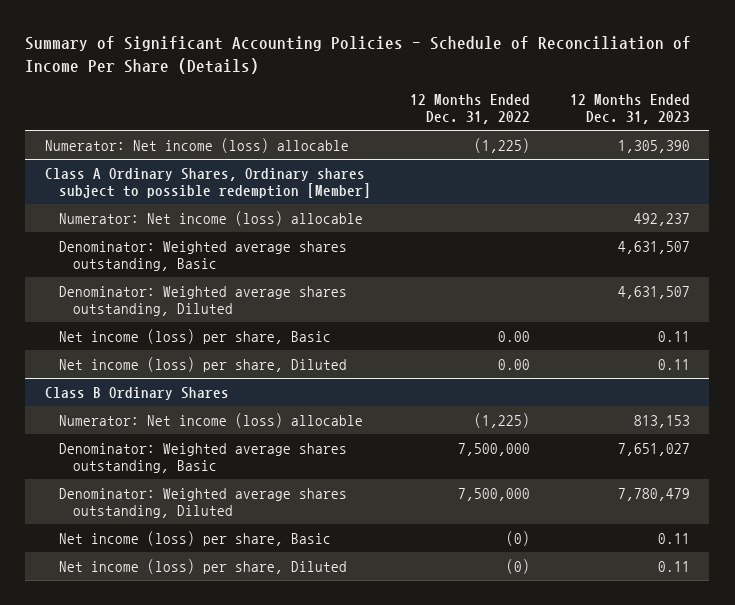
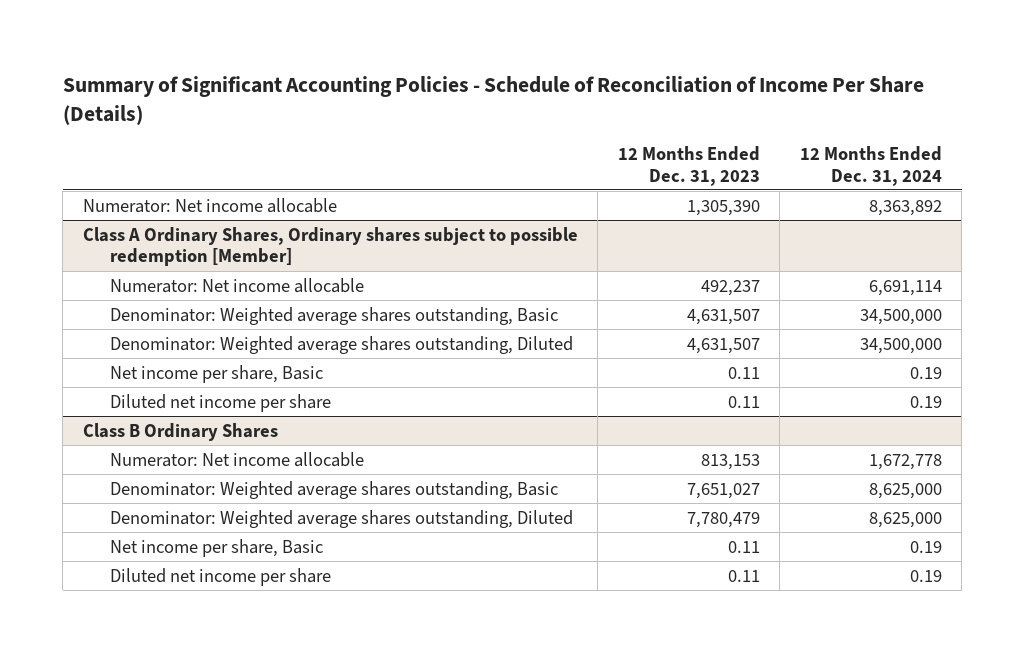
- | 12 Months Ended Dec. 31, 2022 | 12 Months Ended Dec. 31, 2023
+ | 12 Months Ended Dec. 31, 2023 | 12 Months Ended Dec. 31, 2024
- Numerator: Net income (loss) allocable | (1,225) | 1,305,390
+ Numerator: Net income allocable | 1,305,390 | 8,363,892
@ Class A Ordinary Shares, Ordinary shares subject to possible redemption [Member]
- Numerator: Net income (loss) allocable | | 492,237
+ Numerator: Net income allocable | 492,237 | 6,691,114
- Net income (loss) per share, Basic | 0.00 | 0.11
- Net income (loss) per share, Diluted | 0.00 | 0.11
+ Net income per share, Basic | 0.11 | 0.19
+ Diluted net income per share | 0.11 | 0.19
@ Class B Ordinary Shares
- Numerator: Net income (loss) allocable | (1,225) | 813,153
+ Numerator: Net income allocable | 813,153 | 1,672,778
- Net income (loss) per share, Basic | (0) | 0.11
- Net income (loss) per share, Diluted | (0) | 0.11
+ Net income per share, Basic | 0.11 | 0.19
+ Diluted net income per share | 0.11 | 0.19

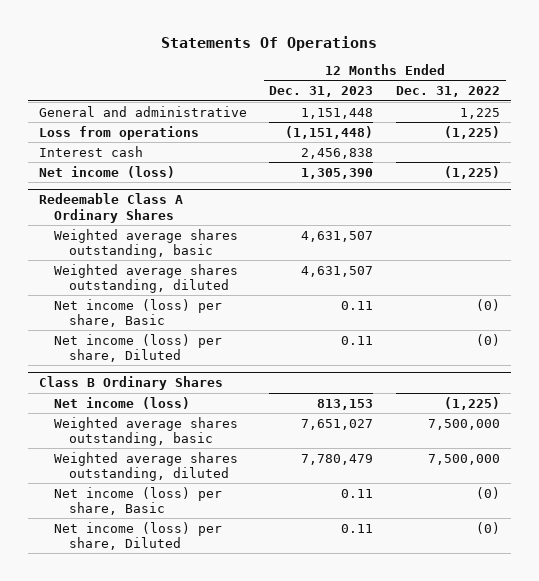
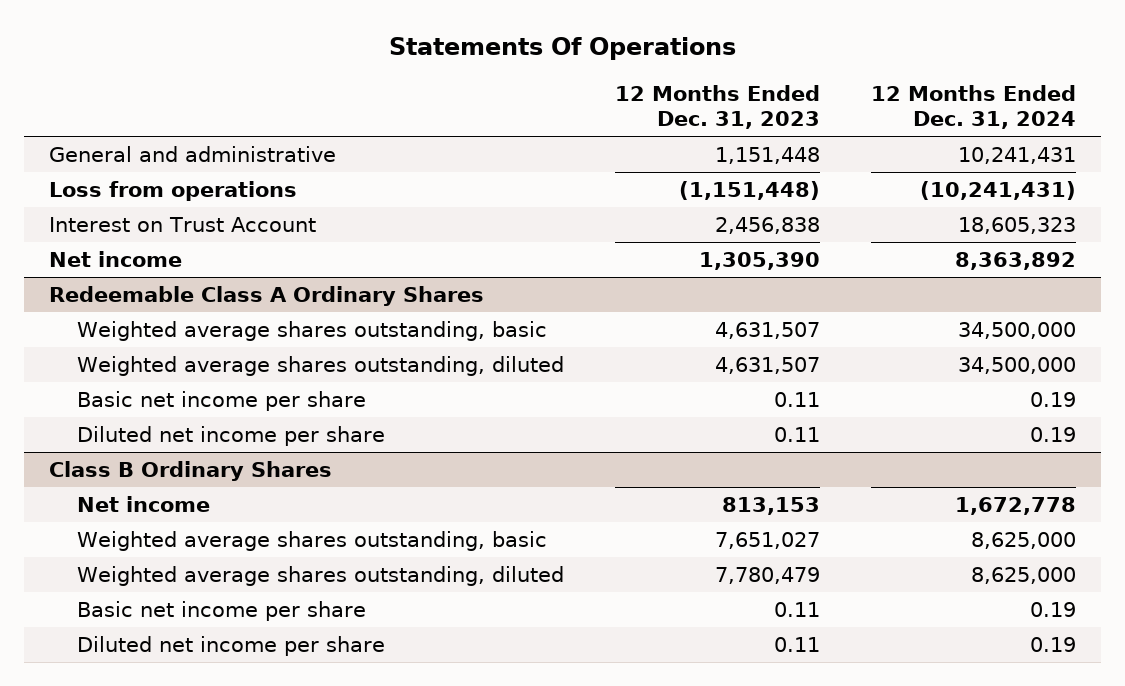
- | 12 Months Ended Dec. 31, 2023 | 12 Months Ended Dec. 31, 2022
+ | 12 Months Ended Dec. 31, 2023 | 12 Months Ended Dec. 31, 2024
- Interest cash | 2,456,838 |
- Net income (loss) | 1,305,390 | (1,225)
+ Interest on Trust Account | 2,456,838 | 18,605,323
+ Net income | 1,305,390 | 8,363,892
@ Redeemable Class A Ordinary Shares
- Net income (loss) per share, Basic | 0.11 | (0)
- Net income (loss) per share, Diluted | 0.11 | (0)
+ Basic net income per share | 0.11 | 0.19
+ Diluted net income per share | 0.11 | 0.19
@ Class B Ordinary Shares
- Net income (loss) | 813,153 | (1,225)
+ Net income | 813,153 | 1,672,778
- Net income (loss) per share, Basic | 0.11 | (0)
- Net income (loss) per share, Diluted | 0.11 | (0)
+ Basic net income per share | 0.11 | 0.19
+ Diluted net income per share | 0.11 | 0.19

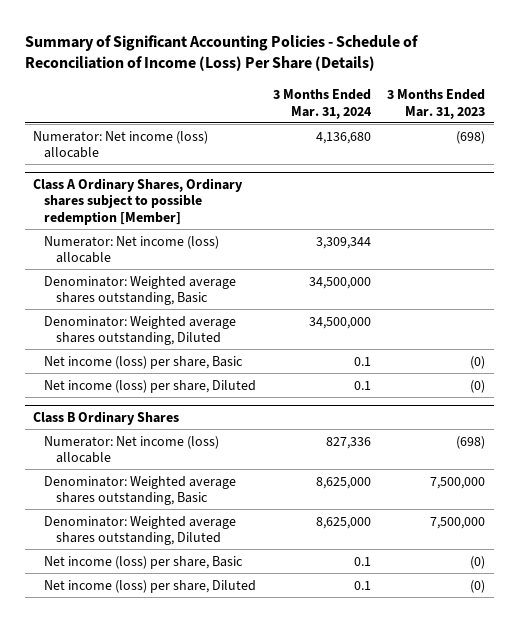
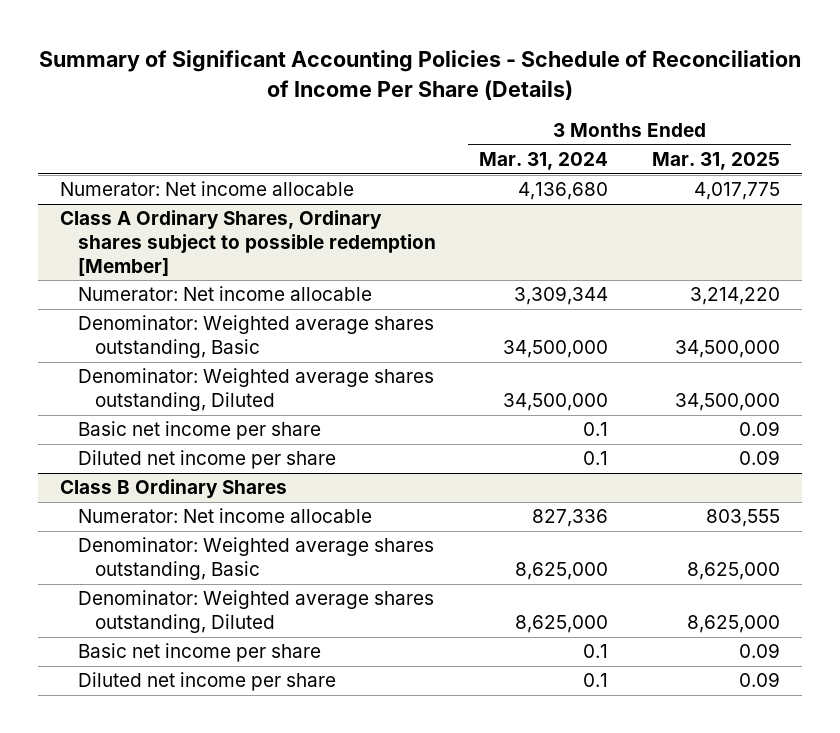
- Summary of Significant Accounting Policies - Schedule of Reconciliation of Income (Loss) Per Share (Details)
+ Summary of Significant Accounting Policies - Schedule of Reconciliation of Income Per Share (Details)
- | 3 Months Ended Mar. 31, 2024 | 3 Months Ended Mar. 31, 2023
+ | 3 Months Ended Mar. 31, 2024 | 3 Months Ended Mar. 31, 2025
- Numerator: Net income (loss) allocable | 4,136,680 | (698)
+ Numerator: Net income allocable | 4,136,680 | 4,017,775
@ Class A Ordinary Shares, Ordinary shares subject to possible redemption [Member]
- Numerator: Net income (loss) allocable | 3,309,344 |
+ Numerator: Net income allocable | 3,309,344 | 3,214,220
- Net income (loss) per share, Basic | 0.1 | (0)
- Net income (loss) per share, Diluted | 0.1 | (0)
+ Basic net income per share | 0.1 | 0.09
+ Diluted net income per share | 0.1 | 0.09
@ Class B Ordinary Shares
- Numerator: Net income (loss) allocable | 827,336 | (698)
+ Numerator: Net income allocable | 827,336 | 803,555
- Net income (loss) per share, Basic | 0.1 | (0)
- Net income (loss) per share, Diluted | 0.1 | (0)
+ Basic net income per share | 0.1 | 0.09
+ Diluted net income per share | 0.1 | 0.09

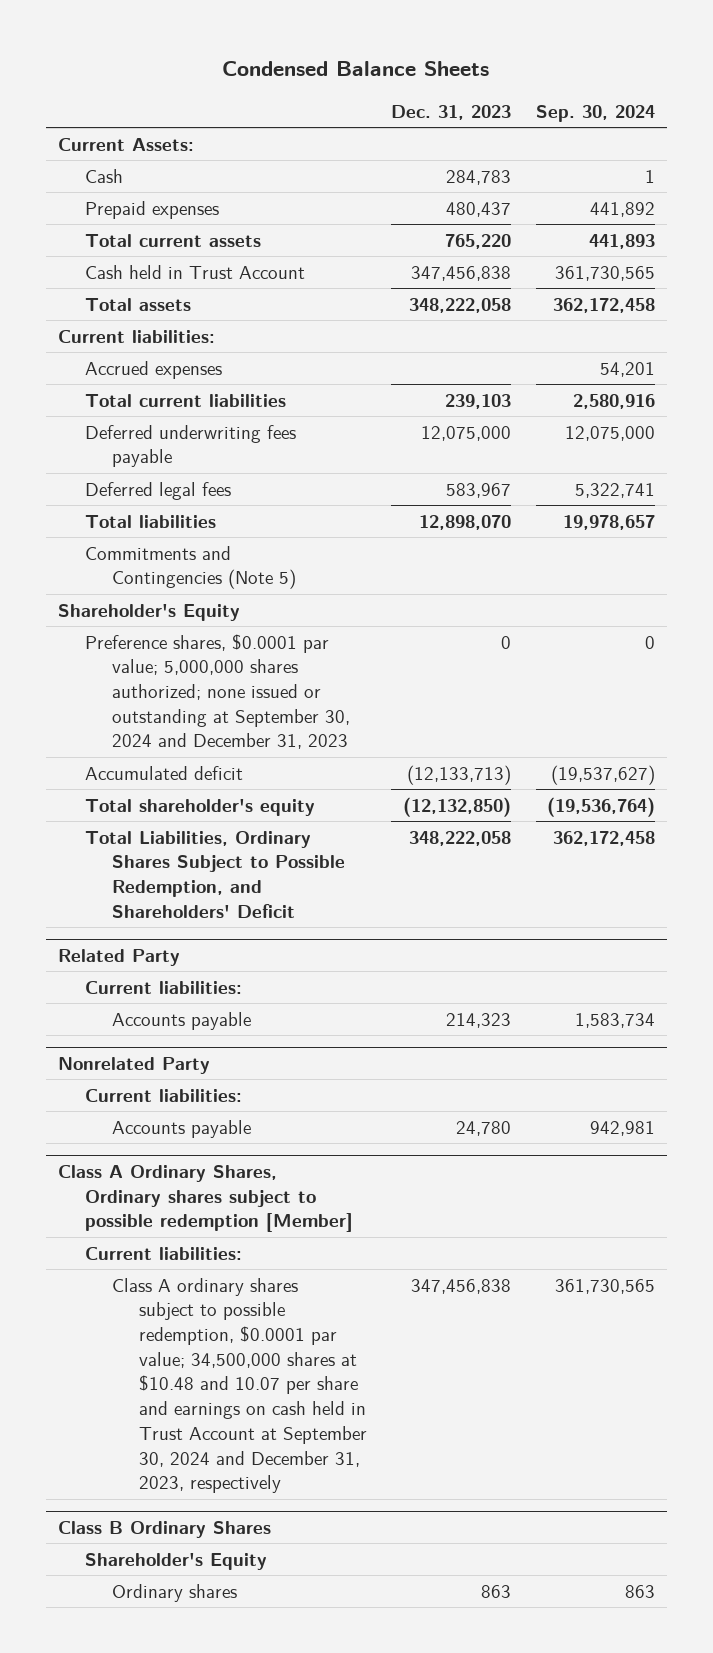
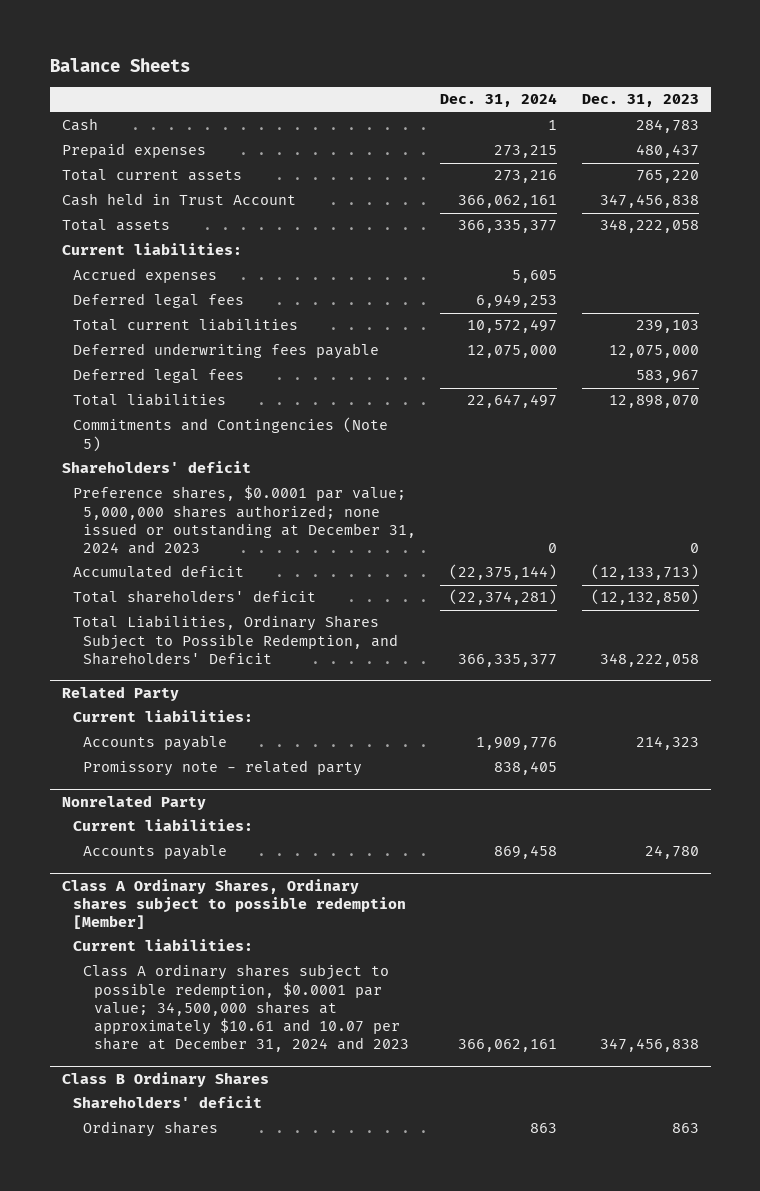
- Condensed Balance Sheets
+ Balance Sheets
- | Dec. 31, 2023 | Sep. 30, 2024
+ | Dec. 31, 2024 | Dec. 31, 2023
- Current Assets:
+ Deferred legal fees | 6,949,253 |
- Shareholder's Equity
- Preference shares, $0.0001 par value; 5,000,000 shares authorized; none issued or outstanding at September 30, 2024 and December 31, 2023 | 0 | 0
+ Shareholders' deficit
+ Preference shares, $0.0001 par value; 5,000,000 shares authorized; none issued or outstanding at December 31, 2024 and 2023 | 0 | 0
- Total shareholder's equity | (12,132,850) | (19,536,764)
+ Total shareholders' deficit | (22,374,281) | (12,132,850)
@ Related Party
+ Promissory note - related party | 838,405 |
@ Class A Ordinary Shares, Ordinary shares subject to possible redemption [Member]
- Class A ordinary shares subject to possible redemption, $0.0001 par value; 34,500,000 shares at $10.48 and 10.07 per share and earnings on cash held in Trust Account at September 30, 2024 and December 31, 2023, respectively | 347,456,838 | 361,730,565
+ Class A ordinary shares subject to possible redemption, $0.0001 par value; 34,500,000 shares at approximately $10.61 and 10.07 per share at December 31, 2024 and 2023 | 366,062,161 | 347,456,838
@ Class B Ordinary Shares
- Shareholder's Equity
+ Shareholders' deficit

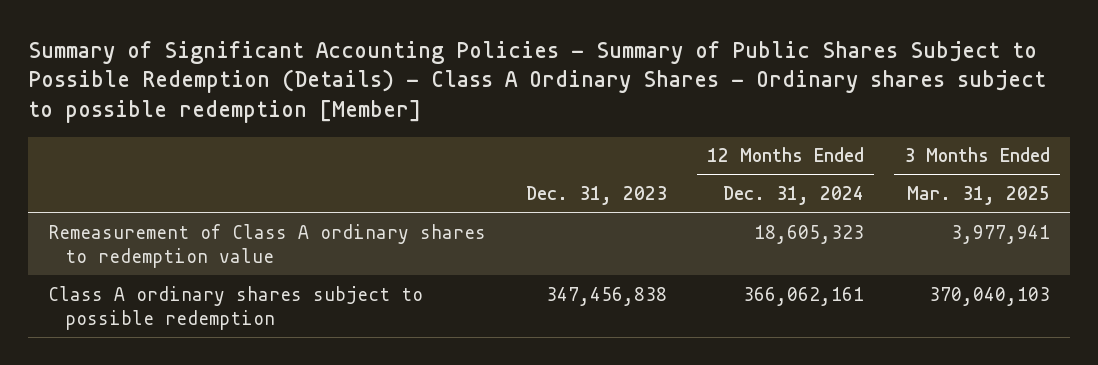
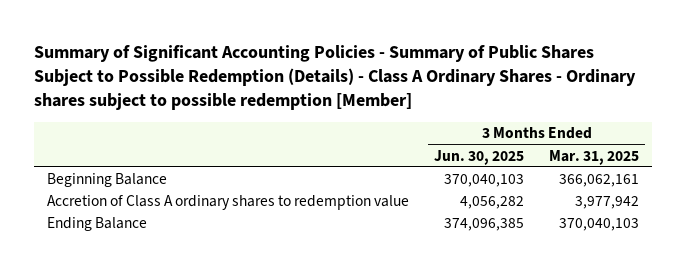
- | Dec. 31, 2023 | 12 Months Ended Dec. 31, 2024 | 3 Months Ended Mar. 31, 2025
+ | 3 Months Ended Jun. 30, 2025 | 3 Months Ended Mar. 31, 2025
- Remeasurement of Class A ordinary shares to redemption value | | 18,605,323 | 3,977,941
- Class A ordinary shares subject to possible redemption | 347,456,838 | 366,062,161 | 370,040,103
+ Beginning Balance | 370,040,103 | 366,062,161
+ Accretion of Class A ordinary shares to redemption value | 4,056,282 | 3,977,942
+ Ending Balance | 374,096,385 | 370,040,103

